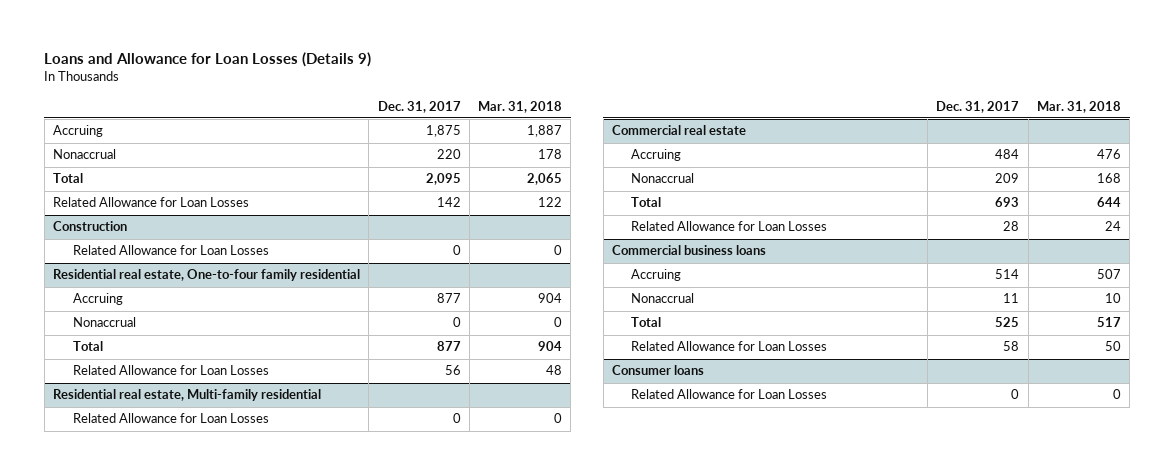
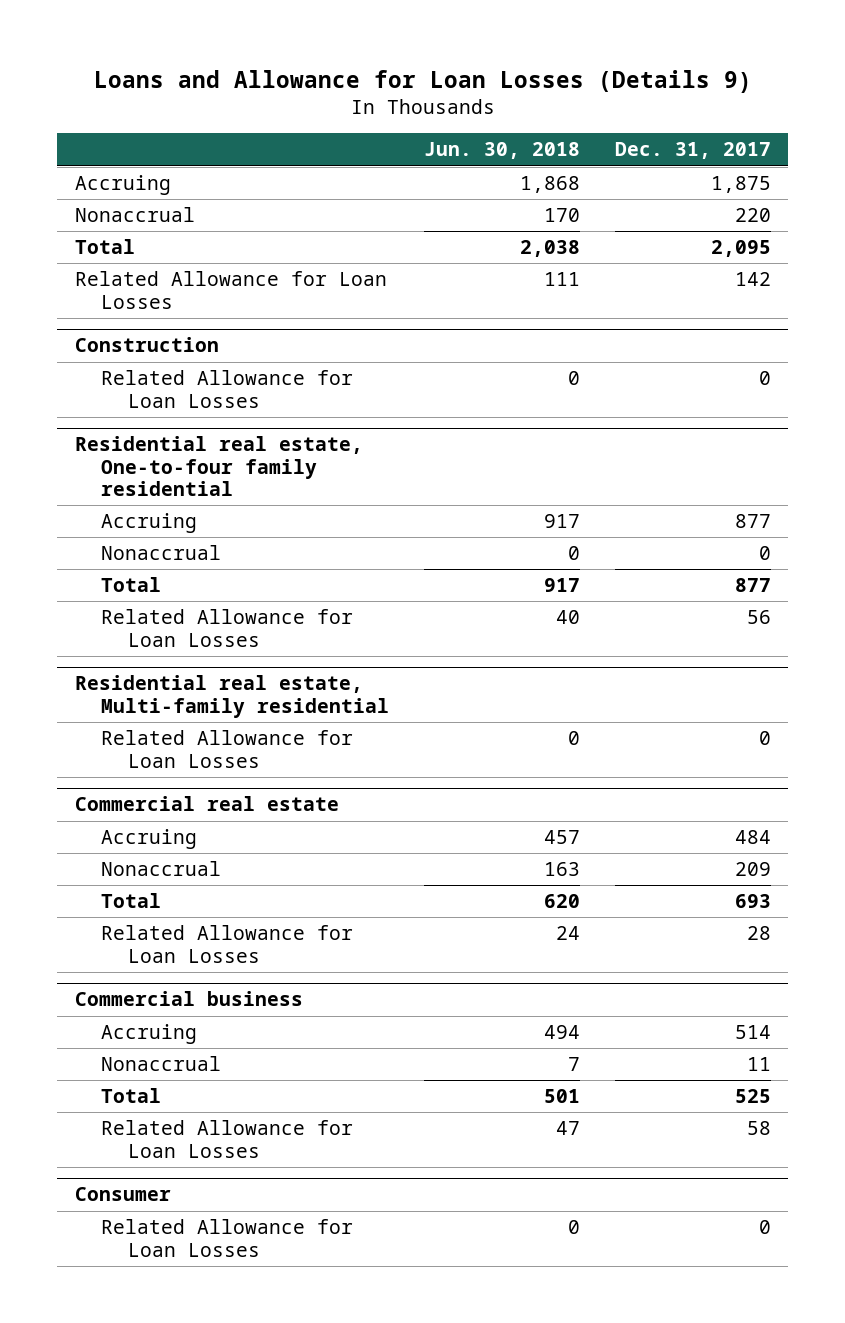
- | Dec. 31, 2017 | Mar. 31, 2018
+ | Jun. 30, 2018 | Dec. 31, 2017
- Commercial business loans
+ Commercial business
- Consumer loans
+ Consumer

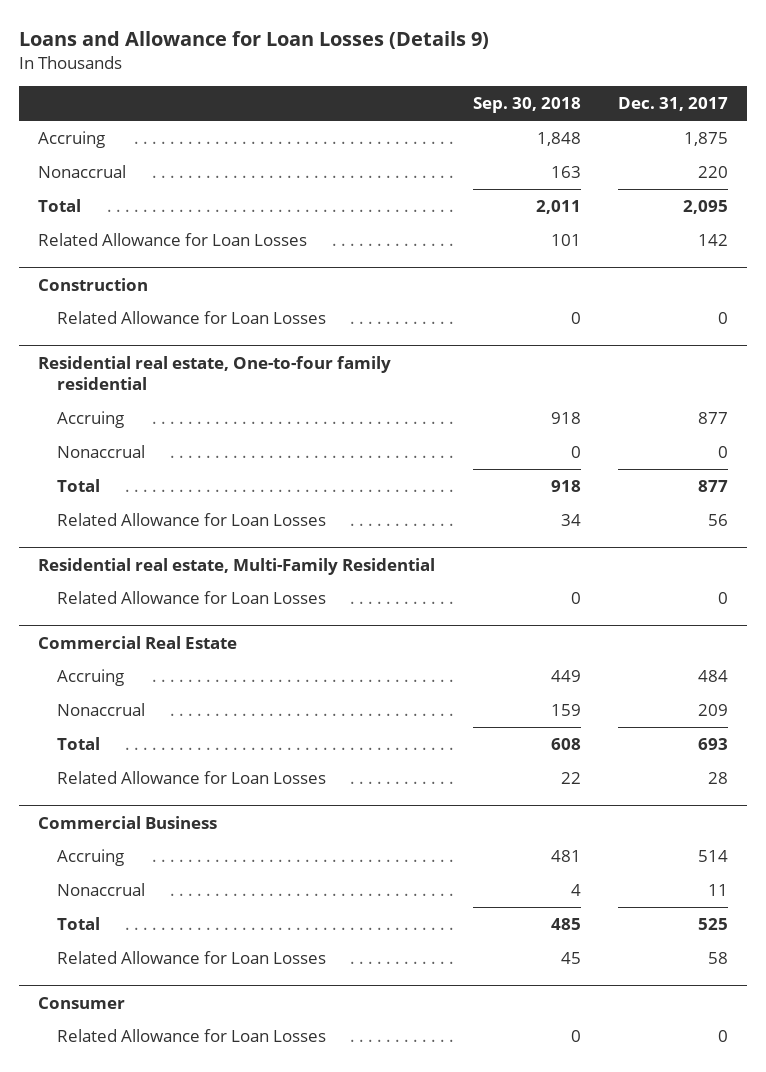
- | Jun. 30, 2018 | Dec. 31, 2017
+ | Sep. 30, 2018 | Dec. 31, 2017
- Residential real estate, Multi-family residential
+ Residential real estate, Multi-Family Residential
- Commercial real estate
+ Commercial Real Estate
- Commercial business
+ Commercial Business

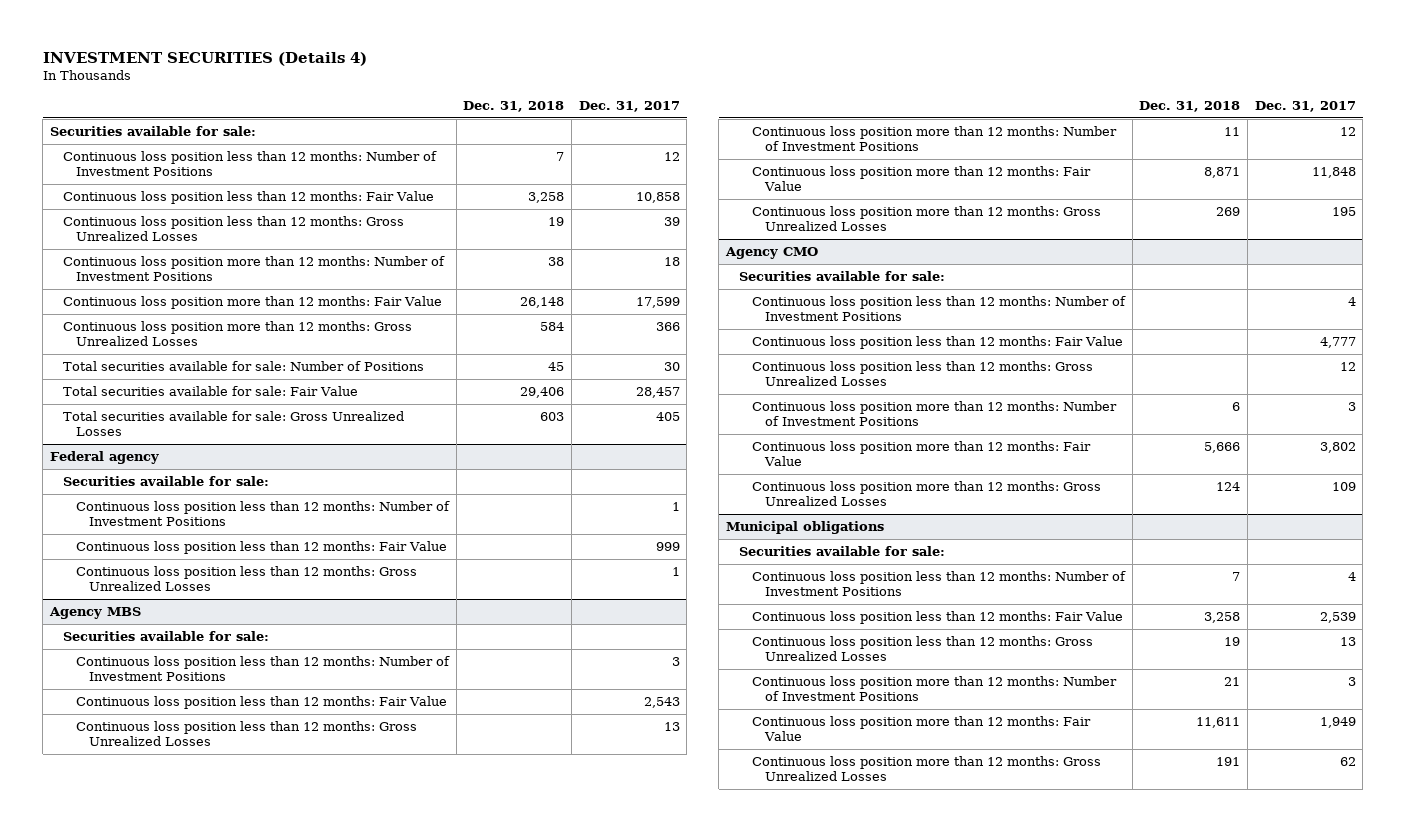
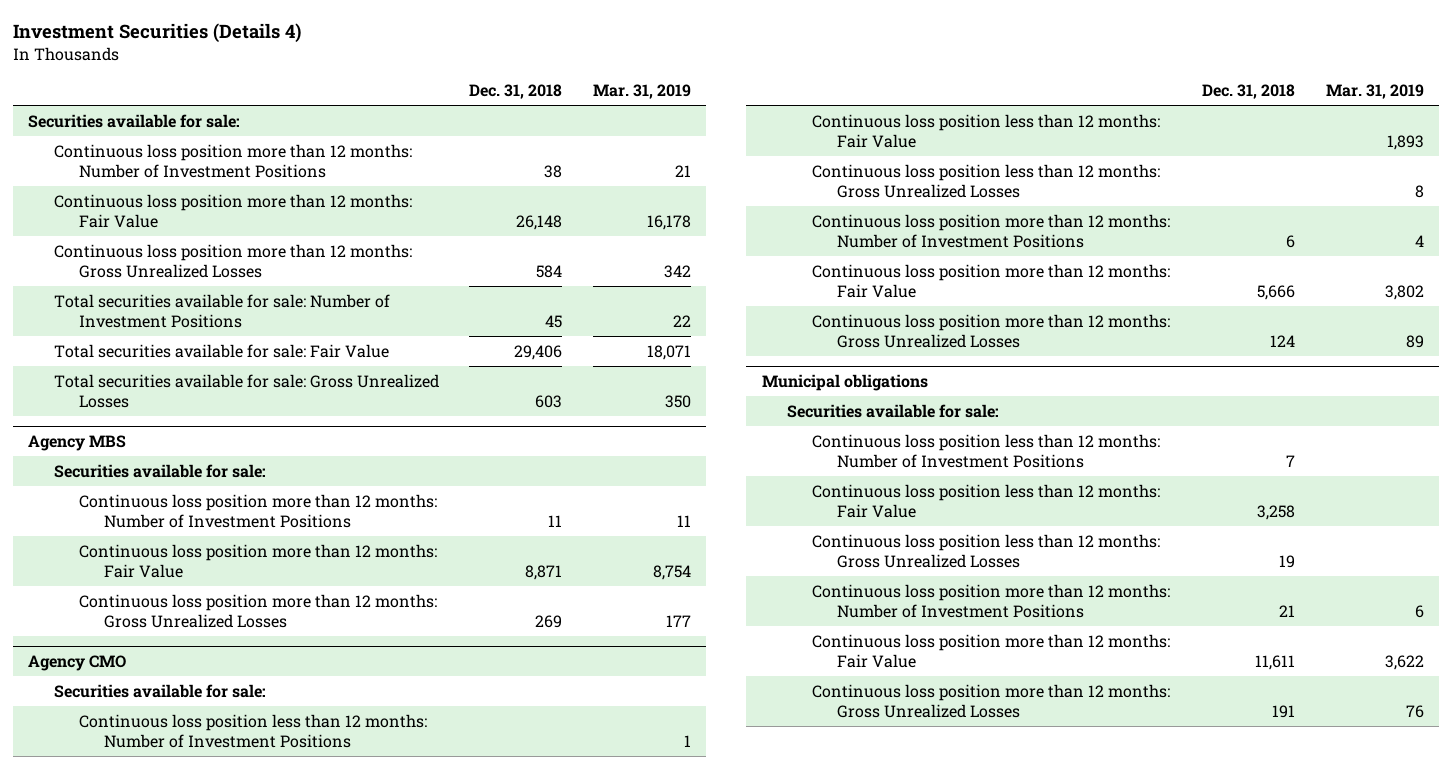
- INVESTMENT SECURITIES (Details 4)
+ Investment Securities (Details 4)
- | Dec. 31, 2018 | Dec. 31, 2017
+ | Dec. 31, 2018 | Mar. 31, 2019
- Continuous loss position less than 12 months: Number of Investment Positions | 7 | 12
- Continuous loss position less than 12 months: Fair Value | 3,258 | 10,858
- Continuous loss position less than 12 months: Gross Unrealized Losses | 19 | 39
- Total securities available for sale: Number of Positions | 45 | 30
+ Total securities available for sale: Number of Investment Positions | 45 | 22
- Federal agency
- Securities available for sale:
- Continuous loss position less than 12 months: Number of Investment Positions | | 1
- Continuous loss position less than 12 months: Fair Value | | 999
- Continuous loss position less than 12 months: Gross Unrealized Losses | | 1
@ Agency MBS
- Continuous loss position less than 12 months: Number of Investment Positions | | 3
- Continuous loss position less than 12 months: Fair Value | | 2,543
- Continuous loss position less than 12 months: Gross Unrealized Losses | | 13

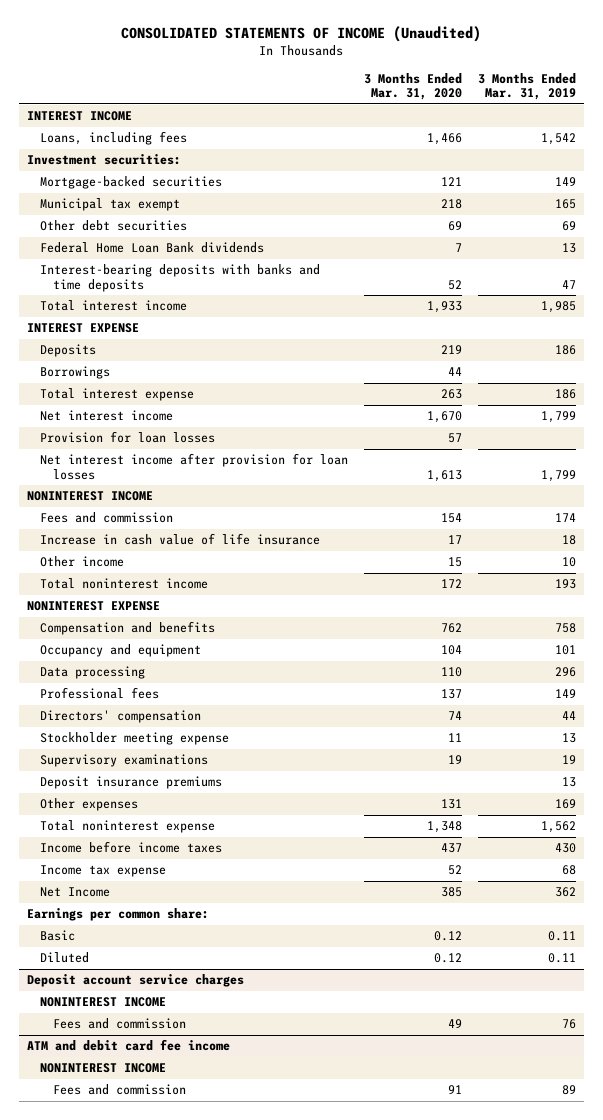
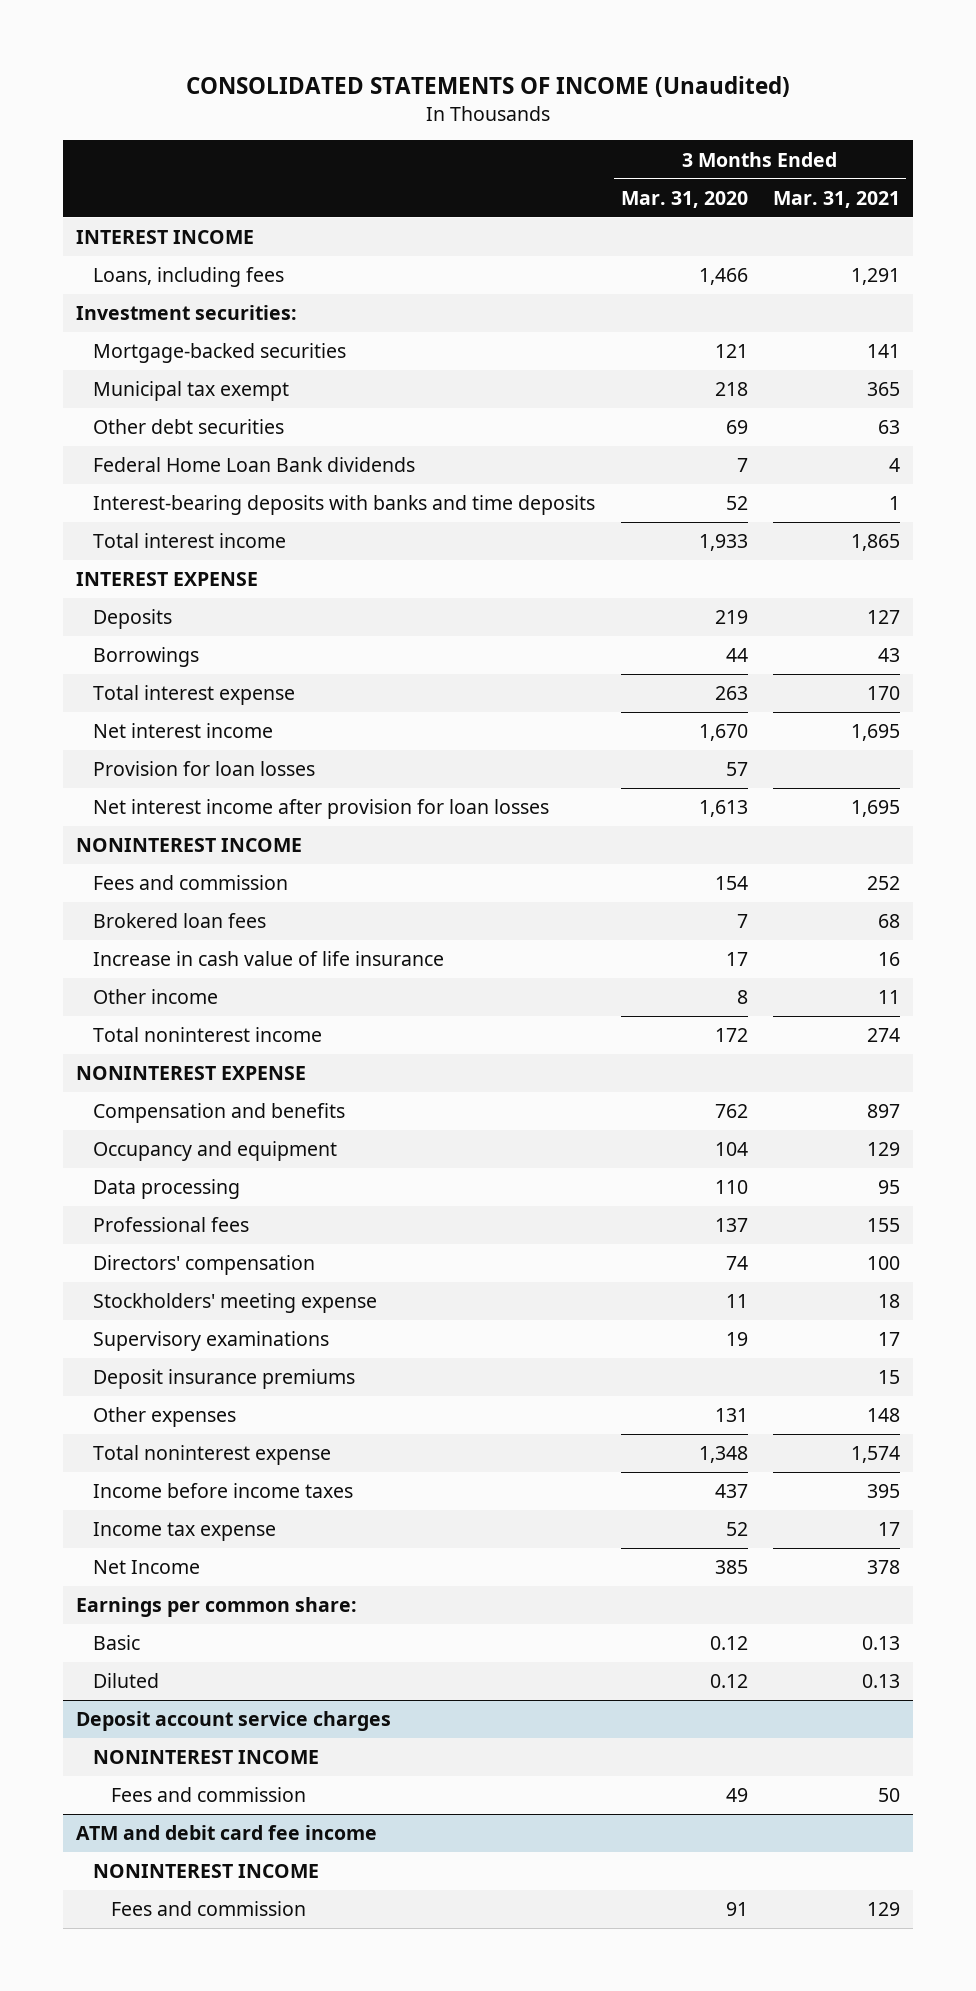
- | 3 Months Ended Mar. 31, 2020 | 3 Months Ended Mar. 31, 2019
+ | 3 Months Ended Mar. 31, 2020 | 3 Months Ended Mar. 31, 2021
+ Brokered loan fees | 7 | 68
- Other income | 15 | 10
+ Other income | 8 | 11
- Stockholder meeting expense | 11 | 13
+ Stockholders' meeting expense | 11 | 18

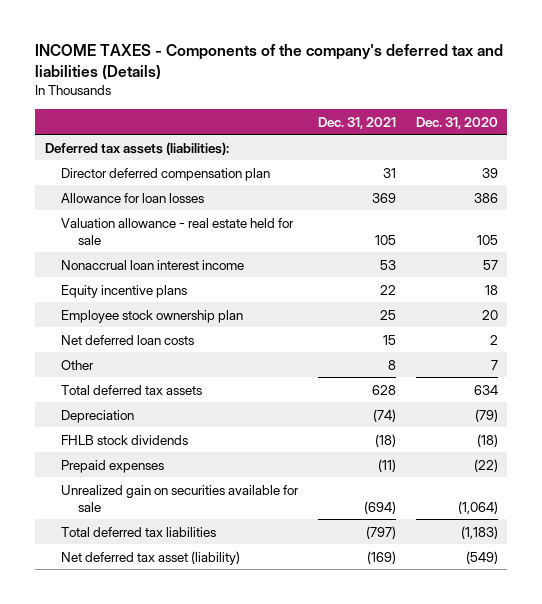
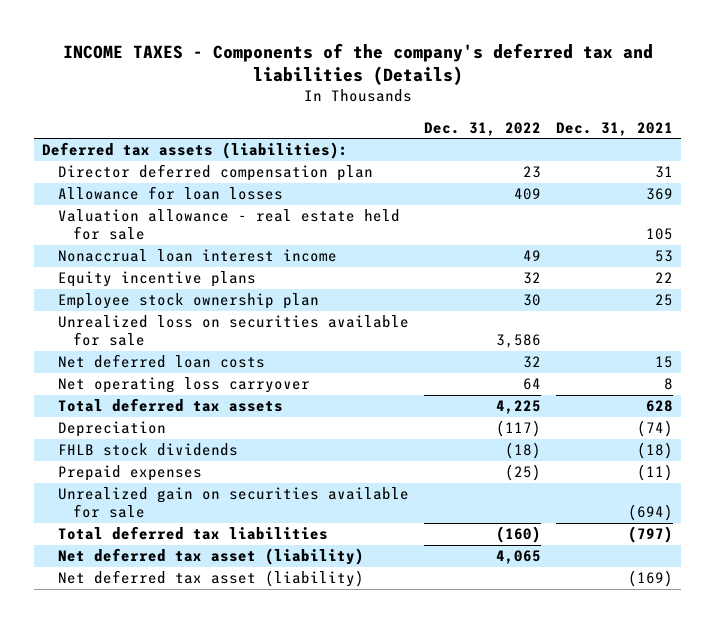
- | Dec. 31, 2021 | Dec. 31, 2020
+ | Dec. 31, 2022 | Dec. 31, 2021
+ Unrealized loss on securities available for sale | 3,586 |
- Other | 8 | 7
+ Net operating loss carryover | 64 | 8
+ Net deferred tax asset (liability) | 4,065 |

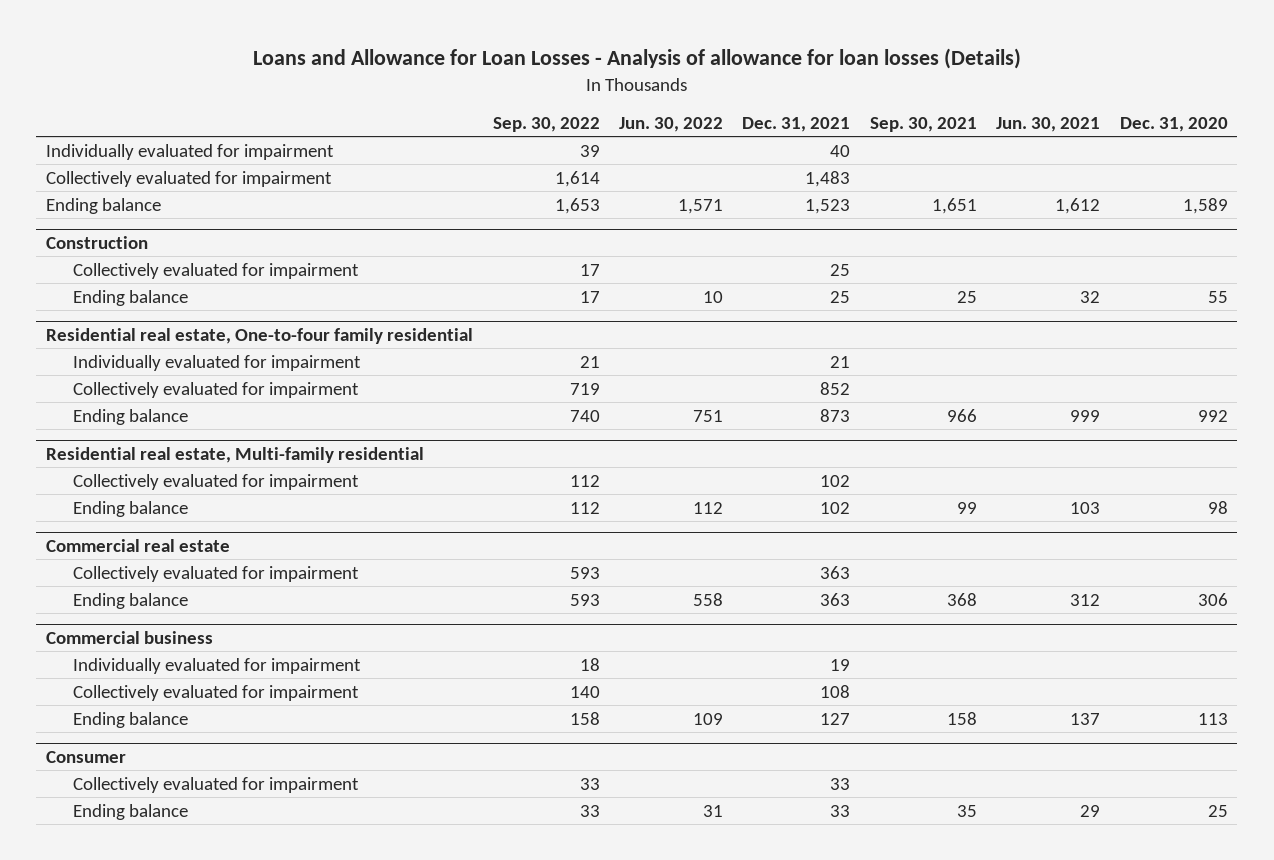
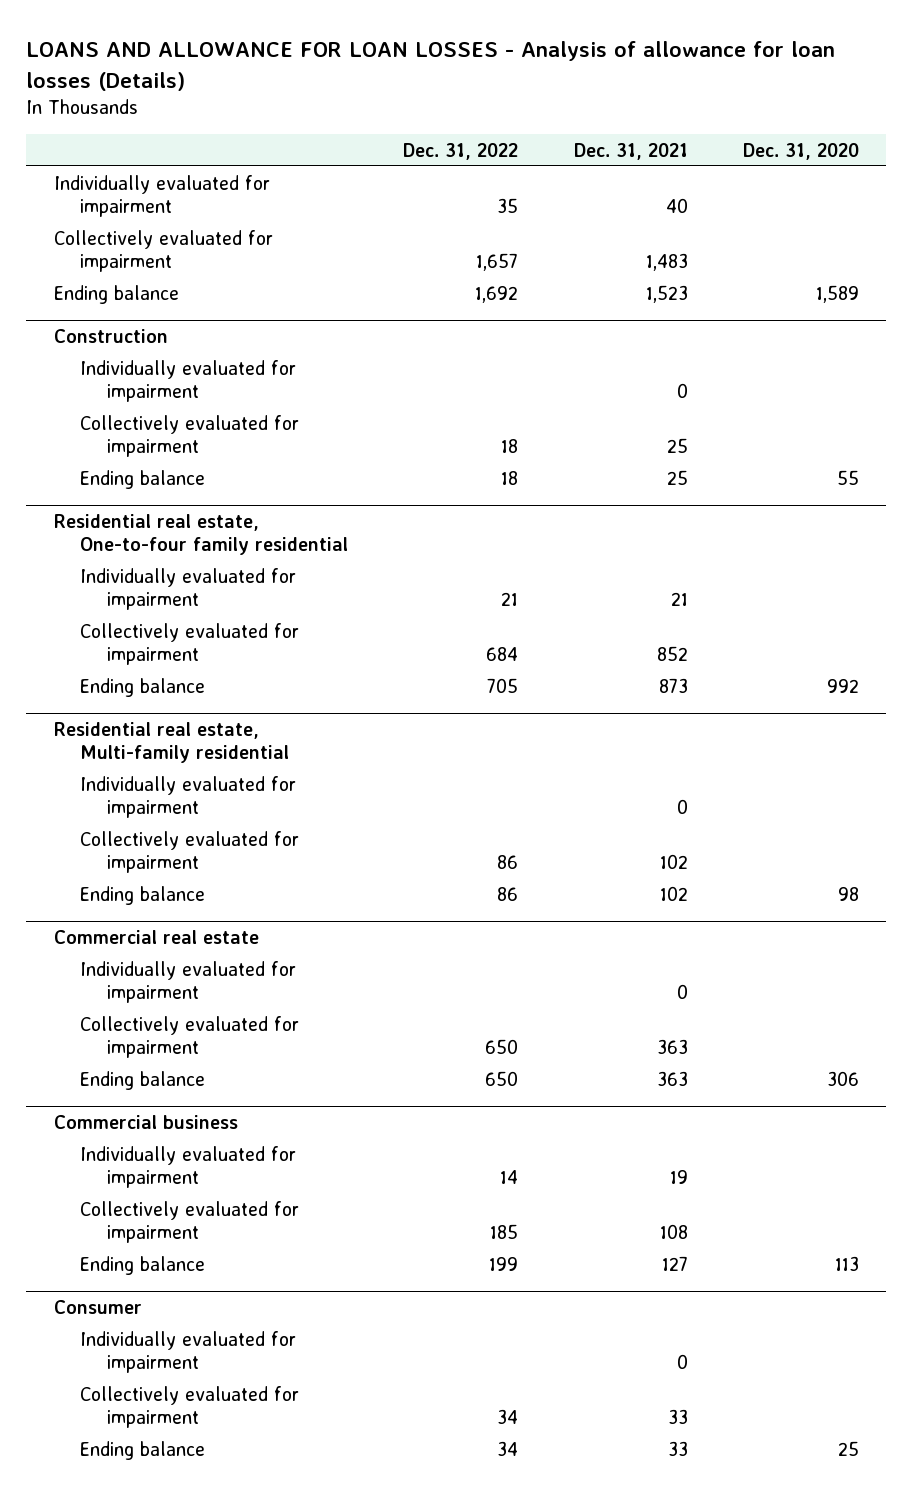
- Loans and Allowance for Loan Losses - Analysis of allowance for loan losses (Details)
+ LOANS AND ALLOWANCE FOR LOAN LOSSES - Analysis of allowance for loan losses (Details)
- | Sep. 30, 2022 | Jun. 30, 2022 | Dec. 31, 2021 | Sep. 30, 2021 | Jun. 30, 2021 | Dec. 31, 2020
+ | Dec. 31, 2022 | Dec. 31, 2021 | Dec. 31, 2020
@ Construction
+ Individually evaluated for impairment | | 0 |
@ Residential real estate, Multi-family residential
+ Individually evaluated for impairment | | 0 |
@ Commercial real estate
+ Individually evaluated for impairment | | 0 |
@ Consumer
+ Individually evaluated for impairment | | 0 |

